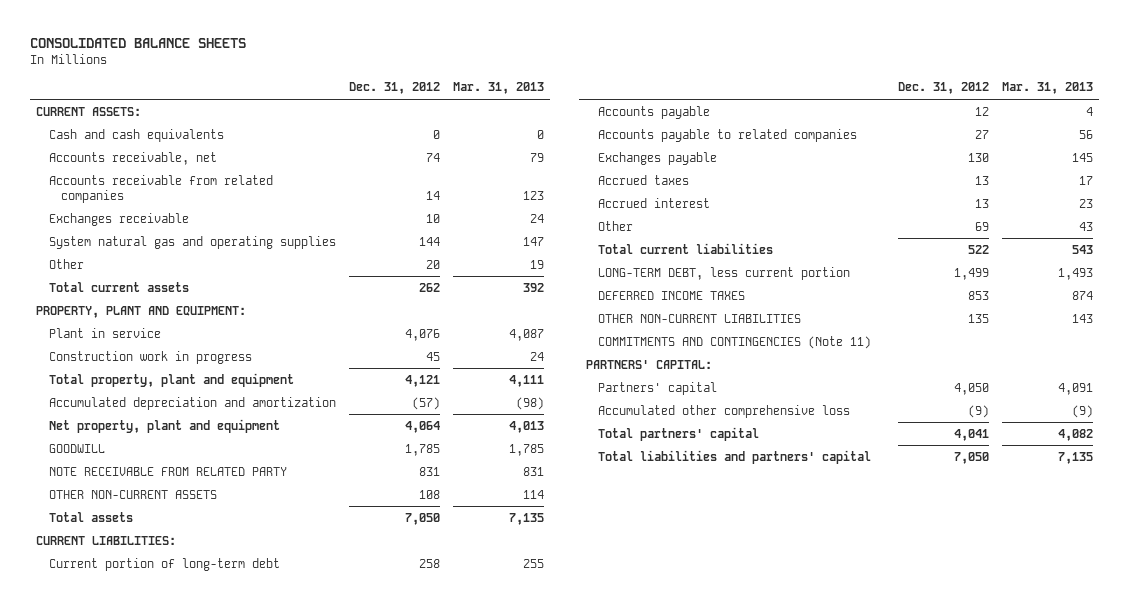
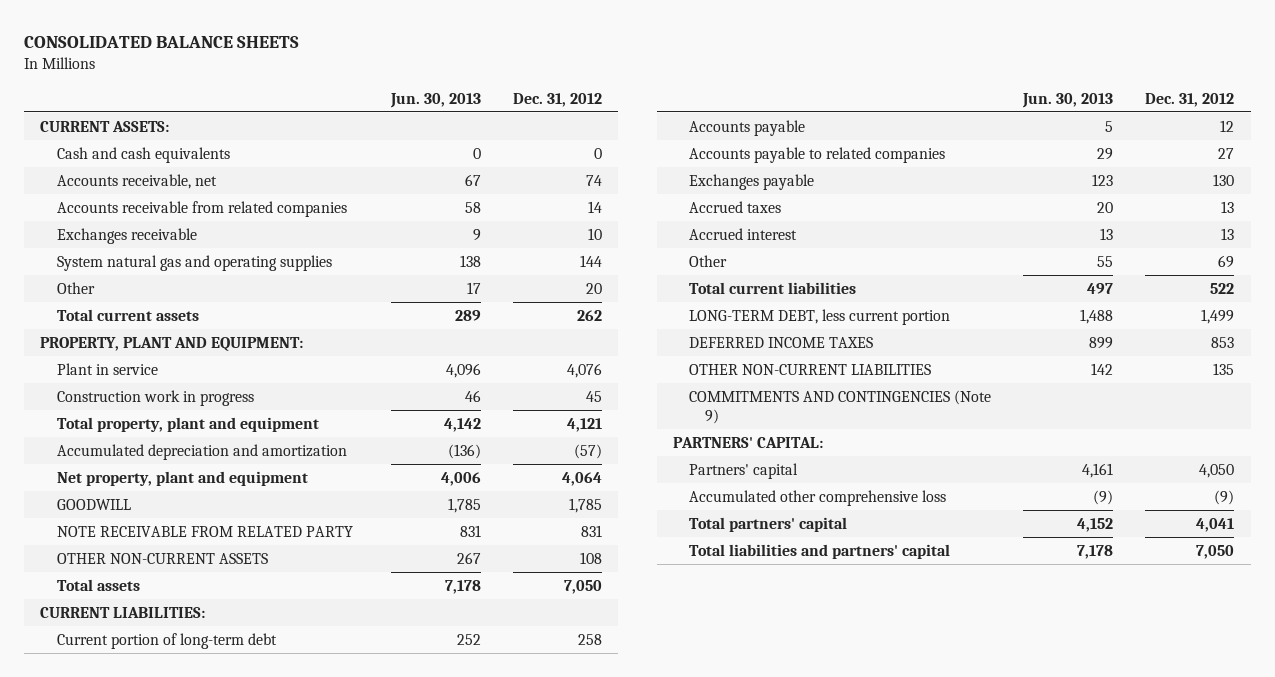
- | Dec. 31, 2012 | Mar. 31, 2013
+ | Jun. 30, 2013 | Dec. 31, 2012
- COMMITMENTS AND CONTINGENCIES (Note 11)
+ COMMITMENTS AND CONTINGENCIES (Note 9)

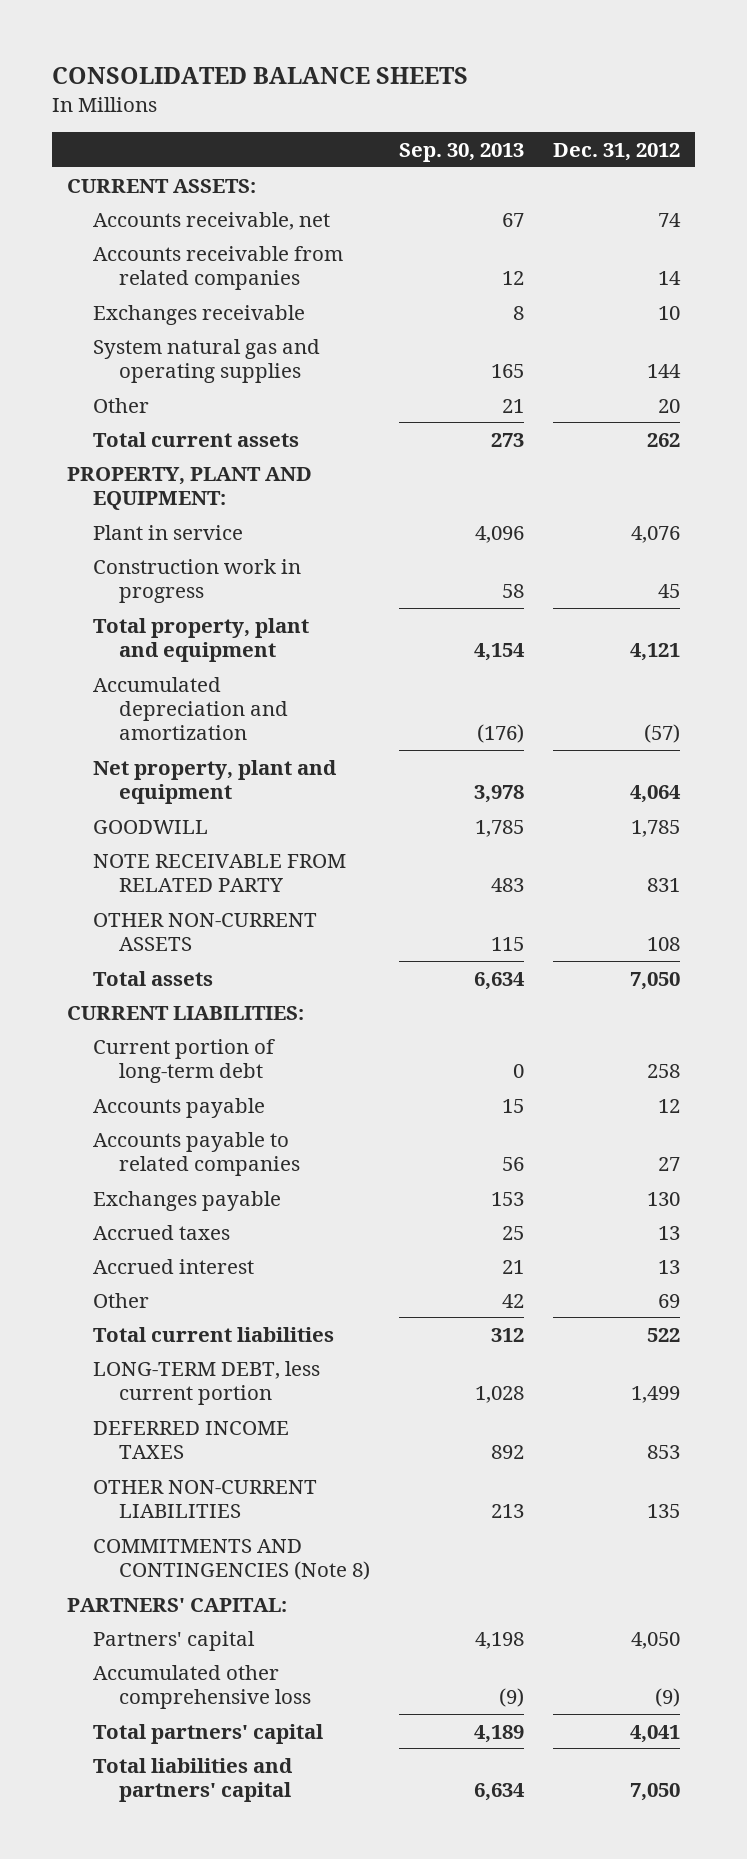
- | Jun. 30, 2013 | Dec. 31, 2012
+ | Sep. 30, 2013 | Dec. 31, 2012
- Cash and cash equivalents | 0 | 0
- COMMITMENTS AND CONTINGENCIES (Note 9)
+ COMMITMENTS AND CONTINGENCIES (Note 8)

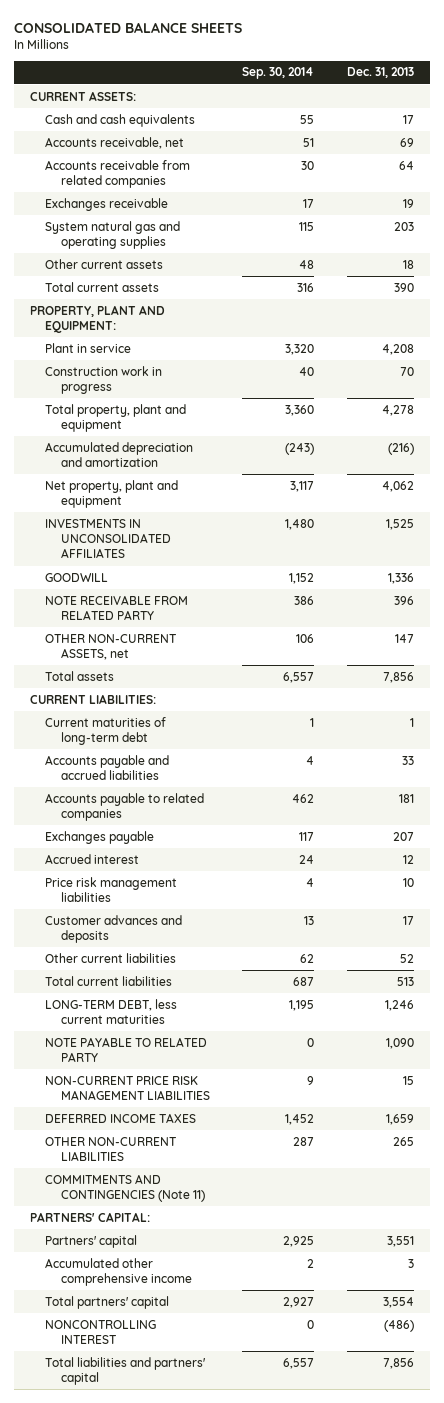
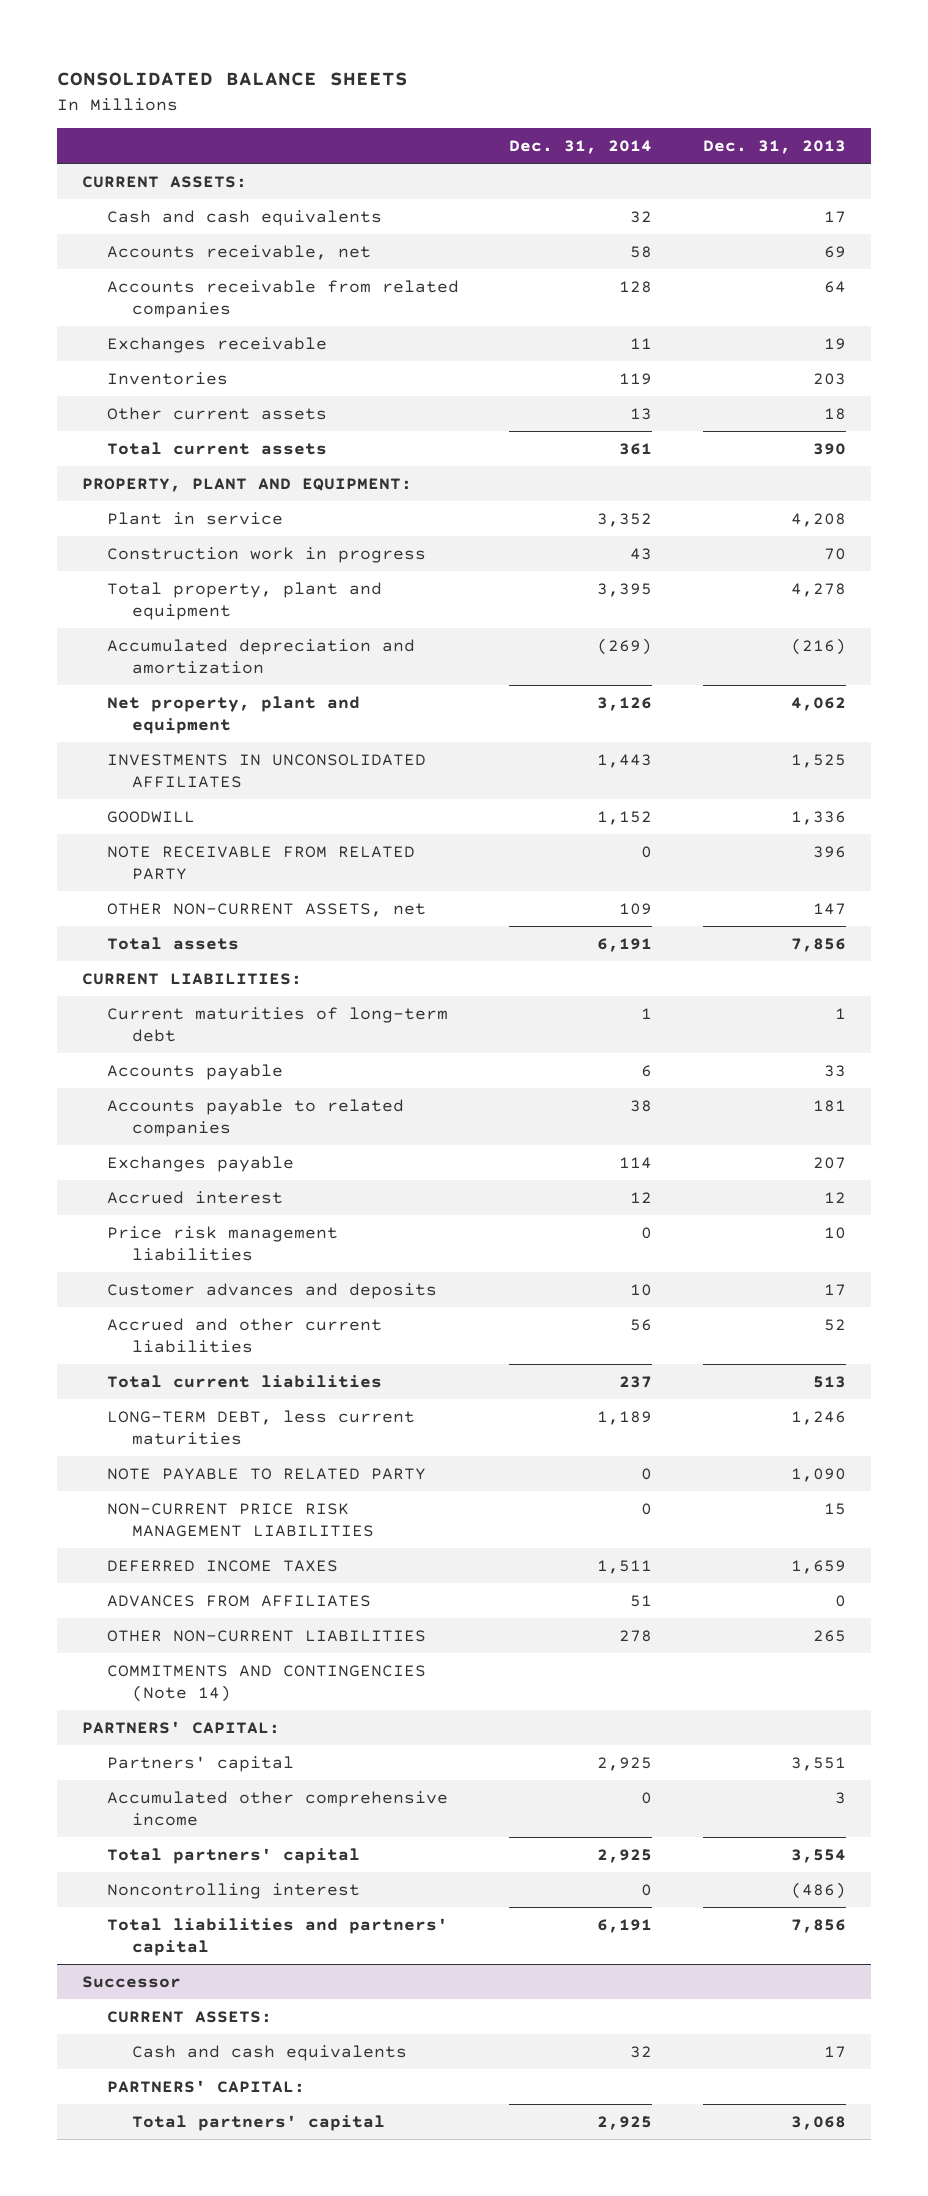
- | Sep. 30, 2014 | Dec. 31, 2013
+ | Dec. 31, 2014 | Dec. 31, 2013
- System natural gas and operating supplies | 115 | 203
+ Inventories | 119 | 203
- Accounts payable and accrued liabilities | 4 | 33
+ Accounts payable | 6 | 33
- Other current liabilities | 62 | 52
+ Accrued and other current liabilities | 56 | 52
+ ADVANCES FROM AFFILIATES | 51 | 0
- COMMITMENTS AND CONTINGENCIES (Note 11)
+ COMMITMENTS AND CONTINGENCIES (Note 14)
- NONCONTROLLING INTEREST | 0 | (486)
+ Noncontrolling interest | 0 | (486)
+ Successor
+ CURRENT ASSETS:
+ Cash and cash equivalents | 32 | 17
+ PARTNERS' CAPITAL:
+ Total partners' capital | 2,925 | 3,068

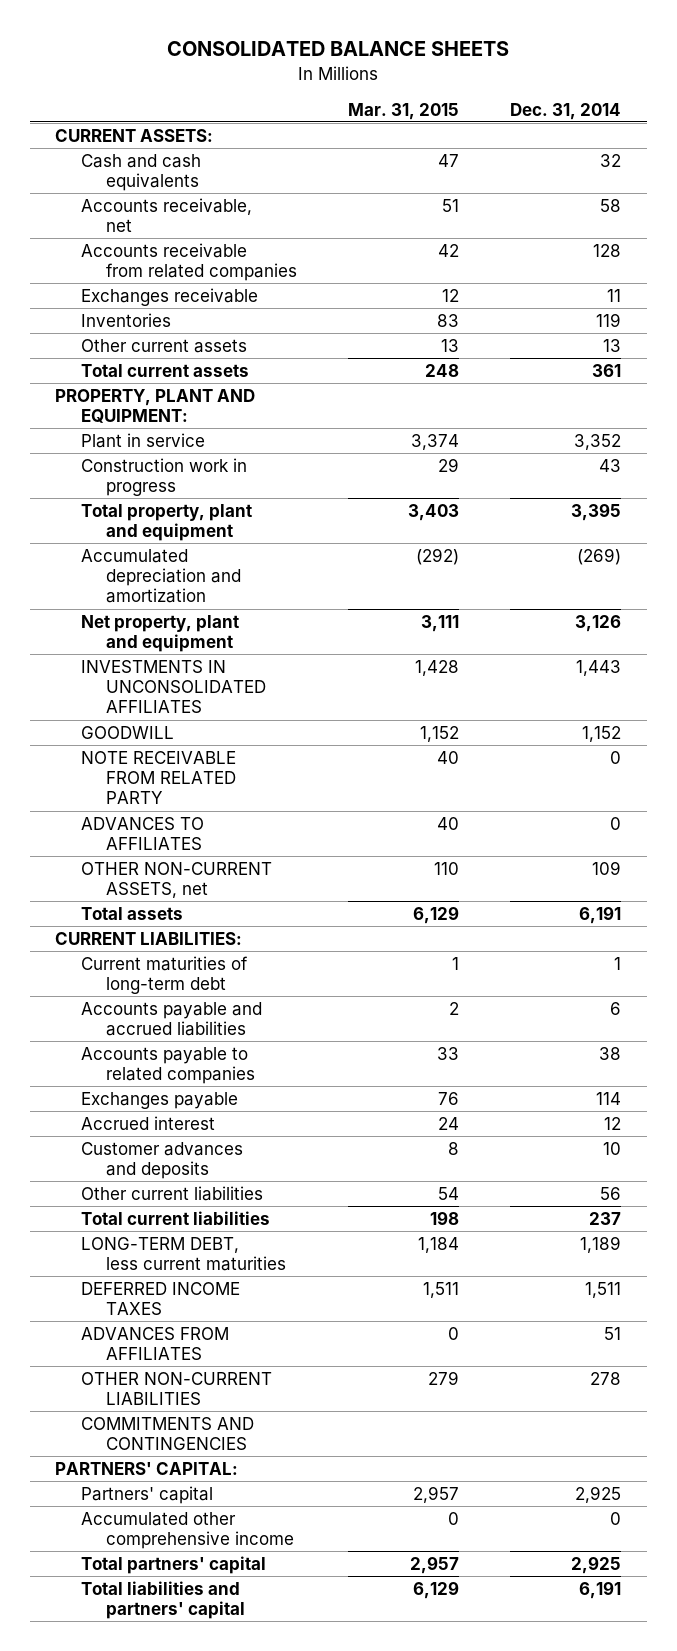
- | Dec. 31, 2014 | Dec. 31, 2013
+ | Mar. 31, 2015 | Dec. 31, 2014
+ ADVANCES TO AFFILIATES | 40 | 0
- Accounts payable | 6 | 33
+ Accounts payable and accrued liabilities | 2 | 6
- Price risk management liabilities | 0 | 10
- Accrued and other current liabilities | 56 | 52
+ Other current liabilities | 54 | 56
- NOTE PAYABLE TO RELATED PARTY | 0 | 1,090
- NON-CURRENT PRICE RISK MANAGEMENT LIABILITIES | 0 | 15
- COMMITMENTS AND CONTINGENCIES (Note 14)
+ COMMITMENTS AND CONTINGENCIES
- Noncontrolling interest | 0 | (486)
- Successor
- CURRENT ASSETS:
- Cash and cash equivalents | 32 | 17
- PARTNERS' CAPITAL:
- Total partners' capital | 2,925 | 3,068

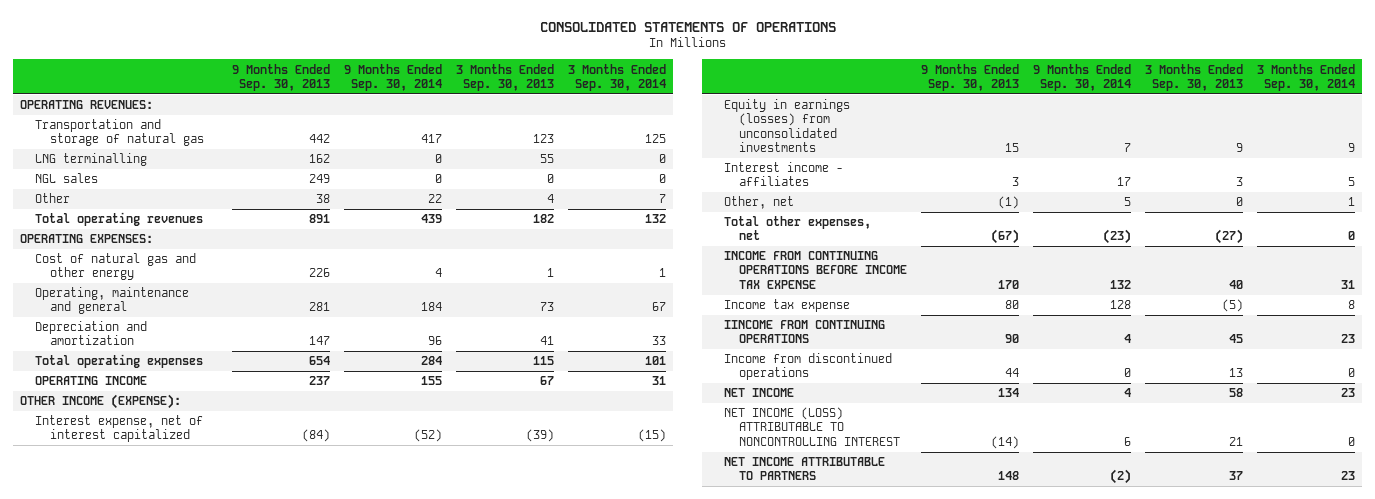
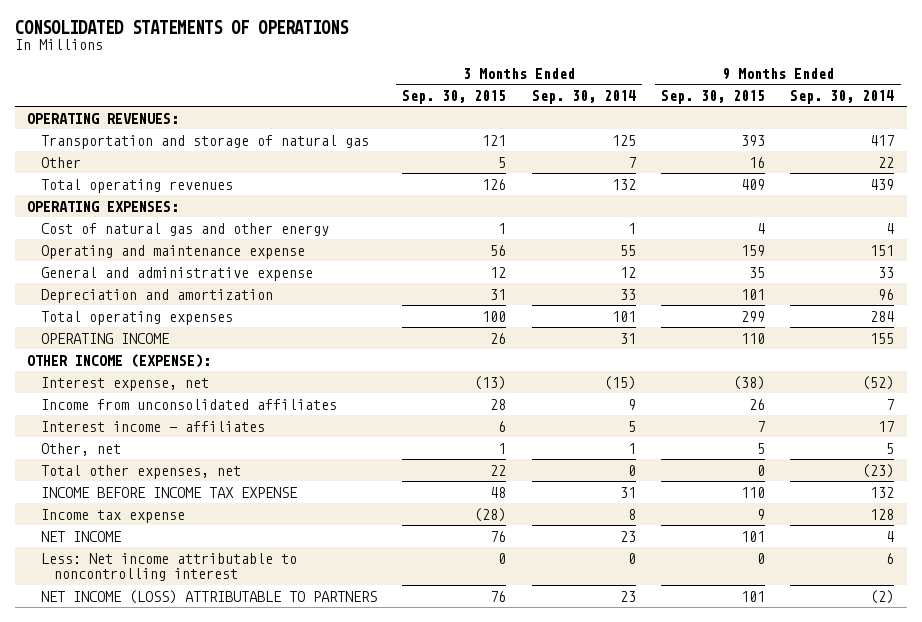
- | 9 Months Ended Sep. 30, 2013 | 9 Months Ended Sep. 30, 2014 | 3 Months Ended Sep. 30, 2013 | 3 Months Ended Sep. 30, 2014
+ | 3 Months Ended Sep. 30, 2015 | 3 Months Ended Sep. 30, 2014 | 9 Months Ended Sep. 30, 2015 | 9 Months Ended Sep. 30, 2014
- LNG terminalling | 162 | 0 | 55 | 0
- NGL sales | 249 | 0 | 0 | 0
- Operating, maintenance and general | 281 | 184 | 73 | 67
+ Operating and maintenance expense | 56 | 55 | 159 | 151
+ General and administrative expense | 12 | 12 | 35 | 33
- Interest expense, net of interest capitalized | (84) | (52) | (39) | (15)
- Equity in earnings (losses) from unconsolidated investments | 15 | 7 | 9 | 9
+ Interest expense, net | (13) | (15) | (38) | (52)
+ Income from unconsolidated affiliates | 28 | 9 | 26 | 7
- INCOME FROM CONTINUING OPERATIONS BEFORE INCOME TAX EXPENSE | 170 | 132 | 40 | 31
+ INCOME BEFORE INCOME TAX EXPENSE | 48 | 31 | 110 | 132
- IINCOME FROM CONTINUING OPERATIONS | 90 | 4 | 45 | 23
- Income from discontinued operations | 44 | 0 | 13 | 0
- NET INCOME (LOSS) ATTRIBUTABLE TO NONCONTROLLING INTEREST | (14) | 6 | 21 | 0
- NET INCOME ATTRIBUTABLE TO PARTNERS | 148 | (2) | 37 | 23
+ Less: Net income attributable to noncontrolling interest | 0 | 0 | 0 | 6
+ NET INCOME (LOSS) ATTRIBUTABLE TO PARTNERS | 76 | 23 | 101 | (2)

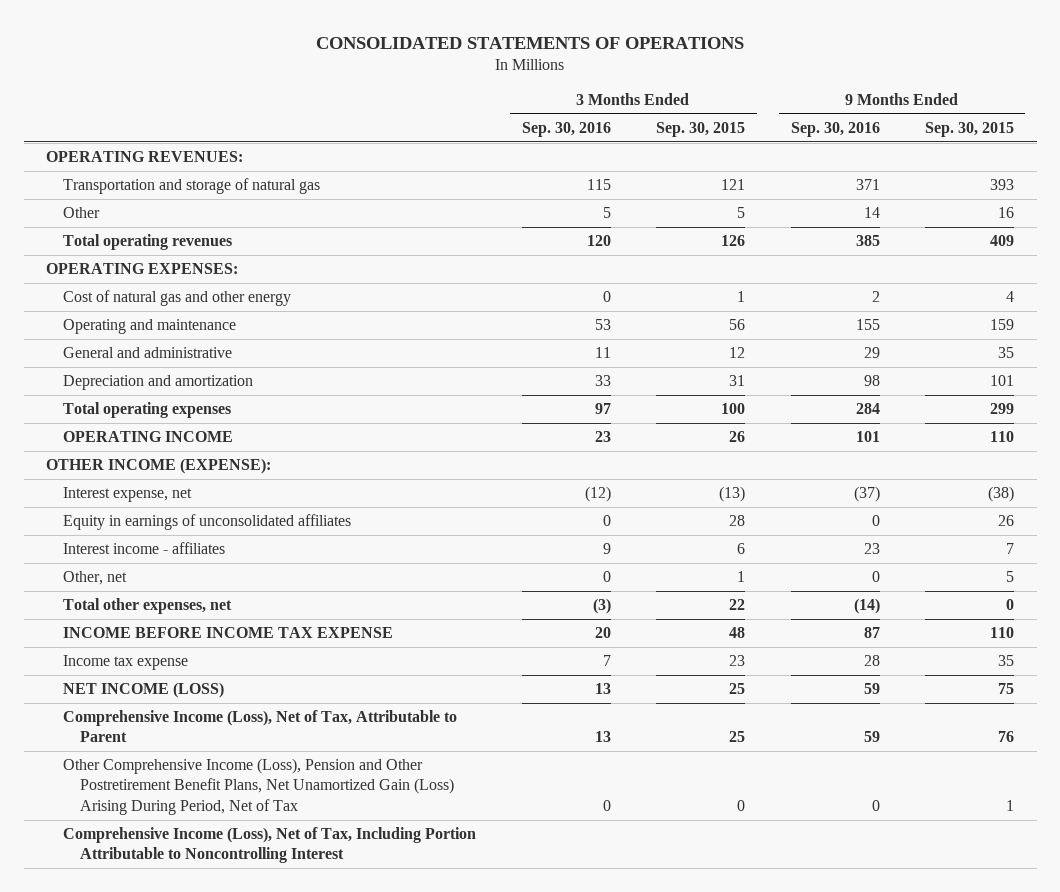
- | 3 Months Ended Sep. 30, 2015 | 3 Months Ended Sep. 30, 2014 | 9 Months Ended Sep. 30, 2015 | 9 Months Ended Sep. 30, 2014
+ | 3 Months Ended Sep. 30, 2016 | 3 Months Ended Sep. 30, 2015 | 9 Months Ended Sep. 30, 2016 | 9 Months Ended Sep. 30, 2015
- Operating and maintenance expense | 56 | 55 | 159 | 151
- General and administrative expense | 12 | 12 | 35 | 33
+ Operating and maintenance | 53 | 56 | 155 | 159
+ General and administrative | 11 | 12 | 29 | 35
- Income from unconsolidated affiliates | 28 | 9 | 26 | 7
+ Equity in earnings of unconsolidated affiliates | 0 | 28 | 0 | 26
- Income tax expense | (28) | 8 | 9 | 128
- NET INCOME | 76 | 23 | 101 | 4
- Less: Net income attributable to noncontrolling interest | 0 | 0 | 0 | 6
- NET INCOME (LOSS) ATTRIBUTABLE TO PARTNERS | 76 | 23 | 101 | (2)
+ Income tax expense | 7 | 23 | 28 | 35
+ NET INCOME (LOSS) | 13 | 25 | 59 | 75
+ Comprehensive Income (Loss), Net of Tax, Attributable to Parent | 13 | 25 | 59 | 76
+ Other Comprehensive Income (Loss), Pension and Other Postretirement Benefit Plans, Net Unamortized Gain (Loss) Arising During Period, Net of Tax | 0 | 0 | 0 | 1
+ Comprehensive Income (Loss), Net of Tax, Including Portion Attributable to Noncontrolling Interest

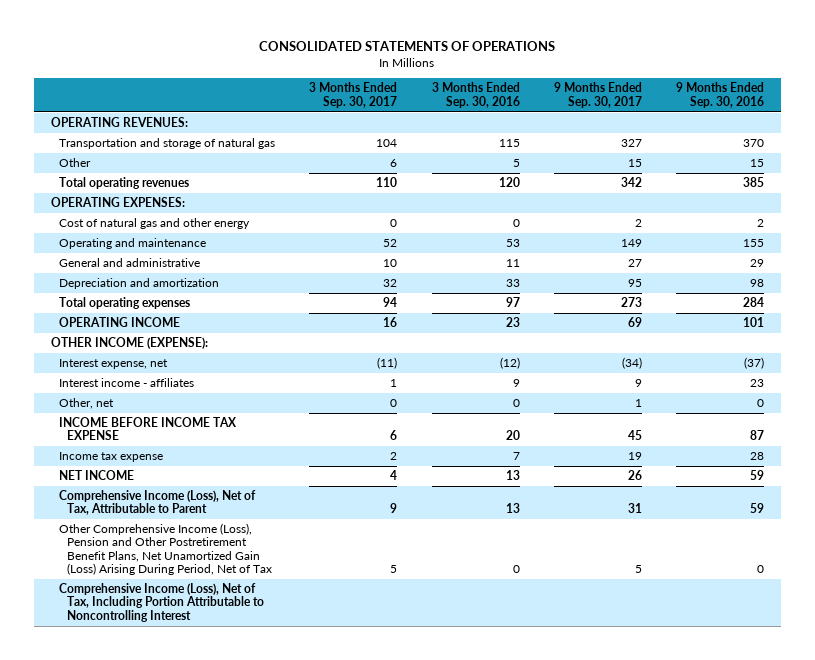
- | 3 Months Ended Sep. 30, 2016 | 3 Months Ended Sep. 30, 2015 | 9 Months Ended Sep. 30, 2016 | 9 Months Ended Sep. 30, 2015
+ | 3 Months Ended Sep. 30, 2017 | 3 Months Ended Sep. 30, 2016 | 9 Months Ended Sep. 30, 2017 | 9 Months Ended Sep. 30, 2016
- Transportation and storage of natural gas | 115 | 121 | 371 | 393
- Other | 5 | 5 | 14 | 16
+ Transportation and storage of natural gas | 104 | 115 | 327 | 370
+ Other | 6 | 5 | 15 | 15
- Equity in earnings of unconsolidated affiliates | 0 | 28 | 0 | 26
- Total other expenses, net | (3) | 22 | (14) | 0
- NET INCOME (LOSS) | 13 | 25 | 59 | 75
+ NET INCOME | 4 | 13 | 26 | 59

